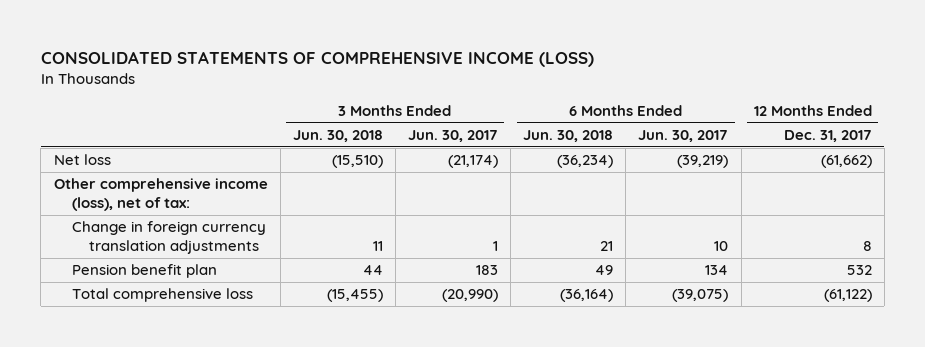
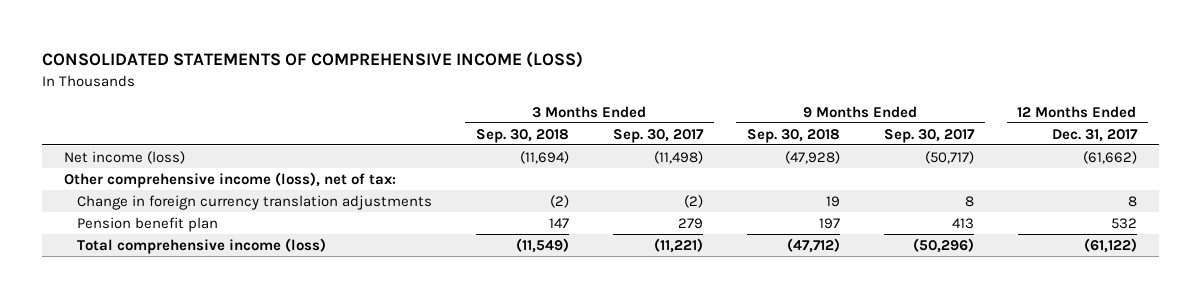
- | 3 Months Ended Jun. 30, 2018 | 3 Months Ended Jun. 30, 2017 | 6 Months Ended Jun. 30, 2018 | 6 Months Ended Jun. 30, 2017 | 12 Months Ended Dec. 31, 2017
+ | 3 Months Ended Sep. 30, 2018 | 3 Months Ended Sep. 30, 2017 | 9 Months Ended Sep. 30, 2018 | 9 Months Ended Sep. 30, 2017 | 12 Months Ended Dec. 31, 2017
- Net loss | (15,510) | (21,174) | (36,234) | (39,219) | (61,662)
+ Net income (loss) | (11,694) | (11,498) | (47,928) | (50,717) | (61,662)
- Total comprehensive loss | (15,455) | (20,990) | (36,164) | (39,075) | (61,122)
+ Total comprehensive income (loss) | (11,549) | (11,221) | (47,712) | (50,296) | (61,122)

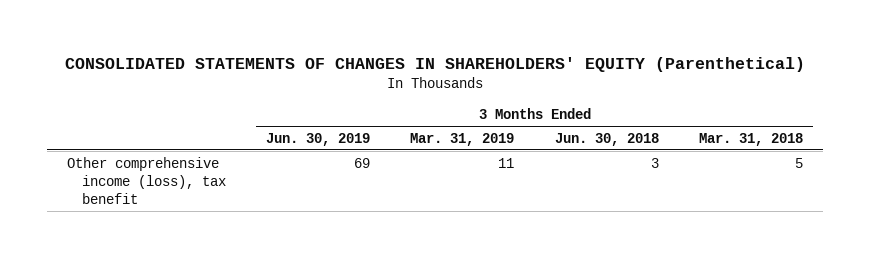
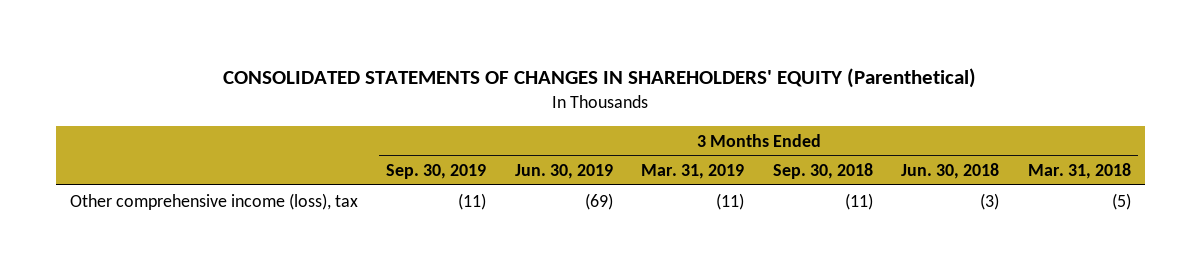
- | 3 Months Ended Jun. 30, 2019 | 3 Months Ended Mar. 31, 2019 | 3 Months Ended Jun. 30, 2018 | 3 Months Ended Mar. 31, 2018
+ | 3 Months Ended Sep. 30, 2019 | 3 Months Ended Jun. 30, 2019 | 3 Months Ended Mar. 31, 2019 | 3 Months Ended Sep. 30, 2018 | 3 Months Ended Jun. 30, 2018 | 3 Months Ended Mar. 31, 2018
- Other comprehensive income (loss), tax benefit | 69 | 11 | 3 | 5
+ Other comprehensive income (loss), tax | (11) | (69) | (11) | (11) | (3) | (5)

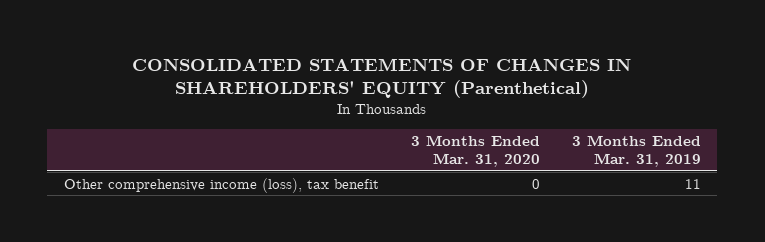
- | 3 Months Ended Sep. 30, 2019 | 3 Months Ended Jun. 30, 2019 | 3 Months Ended Mar. 31, 2019 | 3 Months Ended Sep. 30, 2018 | 3 Months Ended Jun. 30, 2018 | 3 Months Ended Mar. 31, 2018
+ | 3 Months Ended Mar. 31, 2020 | 3 Months Ended Mar. 31, 2019
- Other comprehensive income (loss), tax | (11) | (69) | (11) | (11) | (3) | (5)
+ Other comprehensive income (loss), tax benefit | 0 | 11

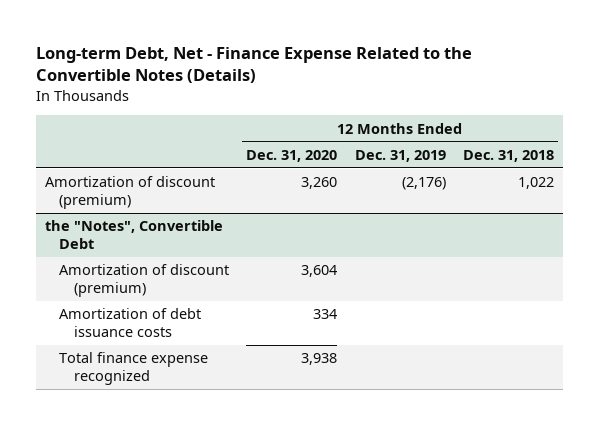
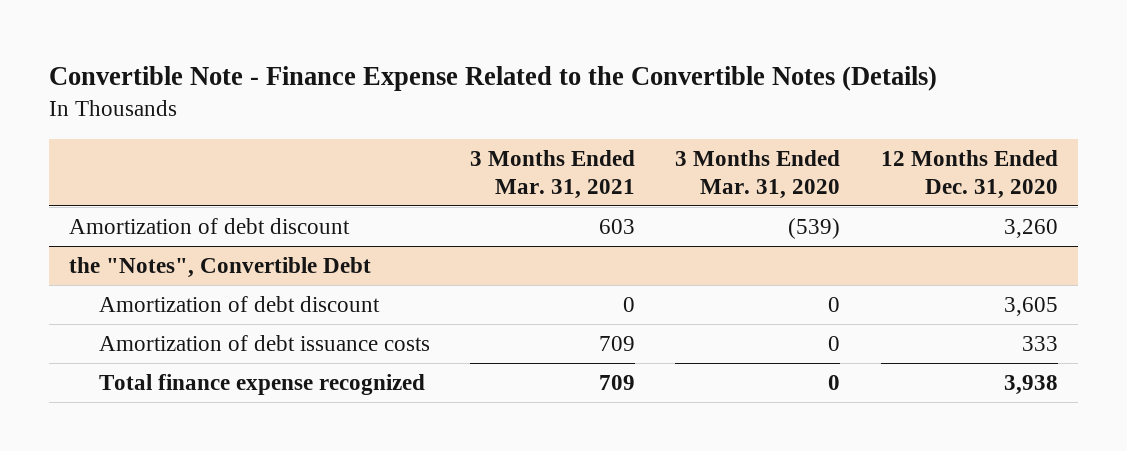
- Long-term Debt, Net - Finance Expense Related to the Convertible Notes (Details)
+ Convertible Note - Finance Expense Related to the Convertible Notes (Details)
- | 12 Months Ended Dec. 31, 2020 | 12 Months Ended Dec. 31, 2019 | 12 Months Ended Dec. 31, 2018
+ | 3 Months Ended Mar. 31, 2021 | 3 Months Ended Mar. 31, 2020 | 12 Months Ended Dec. 31, 2020
- Amortization of discount (premium) | 3,260 | (2,176) | 1,022
+ Amortization of debt discount | 603 | (539) | 3,260
@ the "Notes", Convertible Debt
- Amortization of discount (premium) | 3,604 | |
- Amortization of debt issuance costs | 334 | |
+ Amortization of debt discount | 0 | 0 | 3,605
+ Amortization of debt issuance costs | 709 | 0 | 333

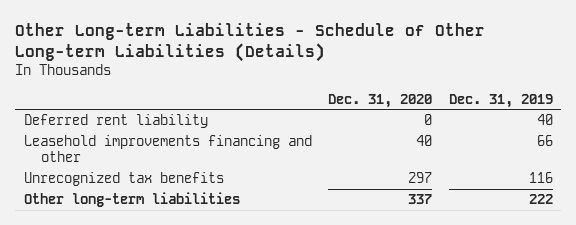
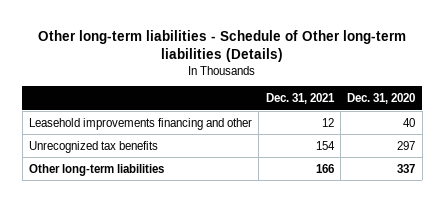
- Other Long-term Liabilities - Schedule of Other Long-term Liabilities (Details)
+ Other long-term liabilities - Schedule of Other long-term liabilities (Details)
- | Dec. 31, 2020 | Dec. 31, 2019
+ | Dec. 31, 2021 | Dec. 31, 2020
- Deferred rent liability | 0 | 40

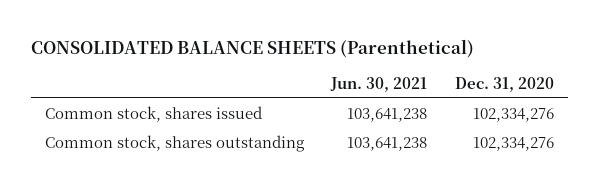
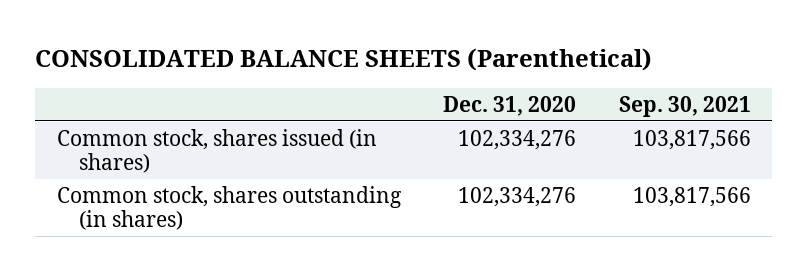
- | Jun. 30, 2021 | Dec. 31, 2020
+ | Dec. 31, 2020 | Sep. 30, 2021
- Common stock, shares issued | 103,641,238 | 102,334,276
- Common stock, shares outstanding | 103,641,238 | 102,334,276
+ Common stock, shares issued (in shares) | 102,334,276 | 103,817,566
+ Common stock, shares outstanding (in shares) | 102,334,276 | 103,817,566

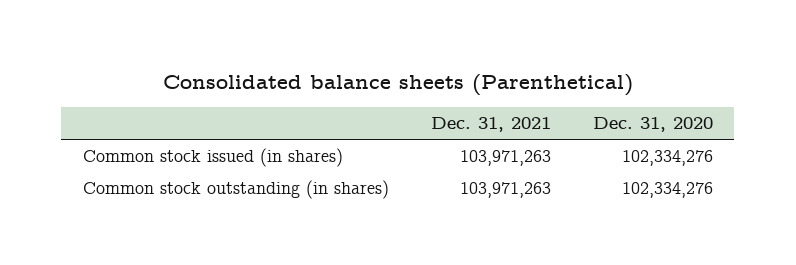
- CONSOLIDATED BALANCE SHEETS (Parenthetical)
+ Consolidated balance sheets (Parenthetical)
- | Dec. 31, 2020 | Sep. 30, 2021
+ | Dec. 31, 2021 | Dec. 31, 2020
- Common stock, shares issued (in shares) | 102,334,276 | 103,817,566
- Common stock, shares outstanding (in shares) | 102,334,276 | 103,817,566
+ Common stock issued (in shares) | 103,971,263 | 102,334,276
+ Common stock outstanding (in shares) | 103,971,263 | 102,334,276

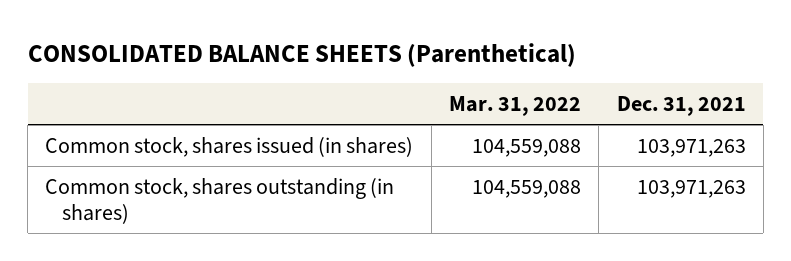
- Consolidated balance sheets (Parenthetical)
+ CONSOLIDATED BALANCE SHEETS (Parenthetical)
- | Dec. 31, 2021 | Dec. 31, 2020
+ | Mar. 31, 2022 | Dec. 31, 2021
- Common stock issued (in shares) | 103,971,263 | 102,334,276
- Common stock outstanding (in shares) | 103,971,263 | 102,334,276
+ Common stock, shares issued (in shares) | 104,559,088 | 103,971,263
+ Common stock, shares outstanding (in shares) | 104,559,088 | 103,971,263

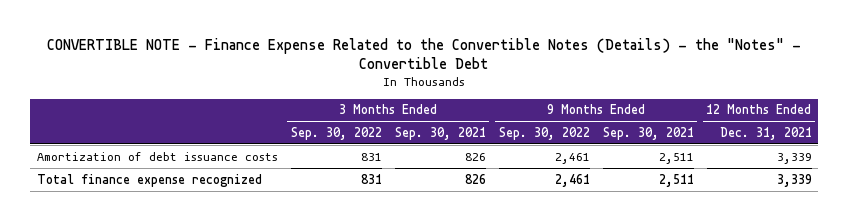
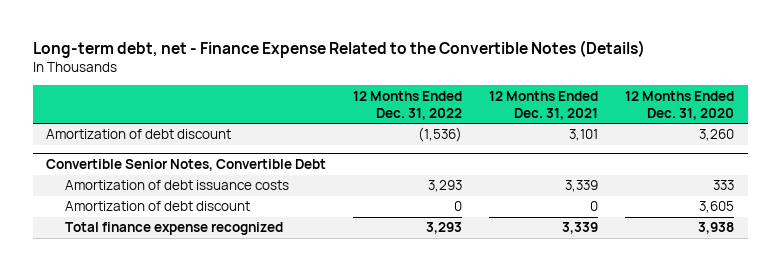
- CONVERTIBLE NOTE - Finance Expense Related to the Convertible Notes (Details) - the "Notes" - Convertible Debt
+ Long-term debt, net - Finance Expense Related to the Convertible Notes (Details)
- | 3 Months Ended Sep. 30, 2022 | 3 Months Ended Sep. 30, 2021 | 9 Months Ended Sep. 30, 2022 | 9 Months Ended Sep. 30, 2021 | 12 Months Ended Dec. 31, 2021
+ | 12 Months Ended Dec. 31, 2022 | 12 Months Ended Dec. 31, 2021 | 12 Months Ended Dec. 31, 2020
+ Amortization of debt discount | (1,536) | 3,101 | 3,260
+ Convertible Senior Notes, Convertible Debt
+ Amortization of debt discount | 0 | 0 | 3,605

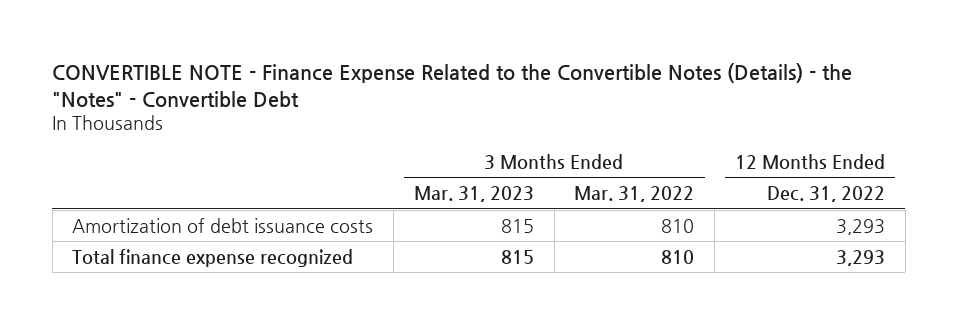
- Long-term debt, net - Finance Expense Related to the Convertible Notes (Details)
+ CONVERTIBLE NOTE - Finance Expense Related to the Convertible Notes (Details) - the "Notes" - Convertible Debt
- | 12 Months Ended Dec. 31, 2022 | 12 Months Ended Dec. 31, 2021 | 12 Months Ended Dec. 31, 2020
+ | 3 Months Ended Mar. 31, 2023 | 3 Months Ended Mar. 31, 2022 | 12 Months Ended Dec. 31, 2022
- Amortization of debt discount | (1,536) | 3,101 | 3,260
- Convertible Senior Notes, Convertible Debt
- Amortization of debt discount | 0 | 0 | 3,605

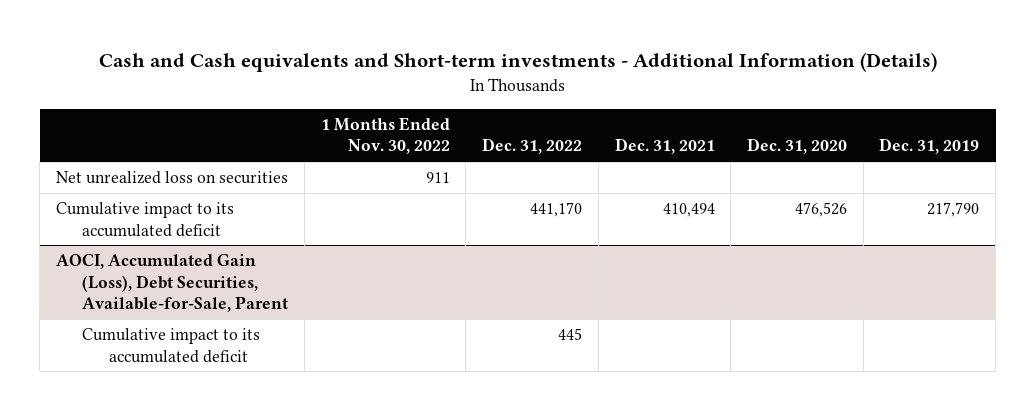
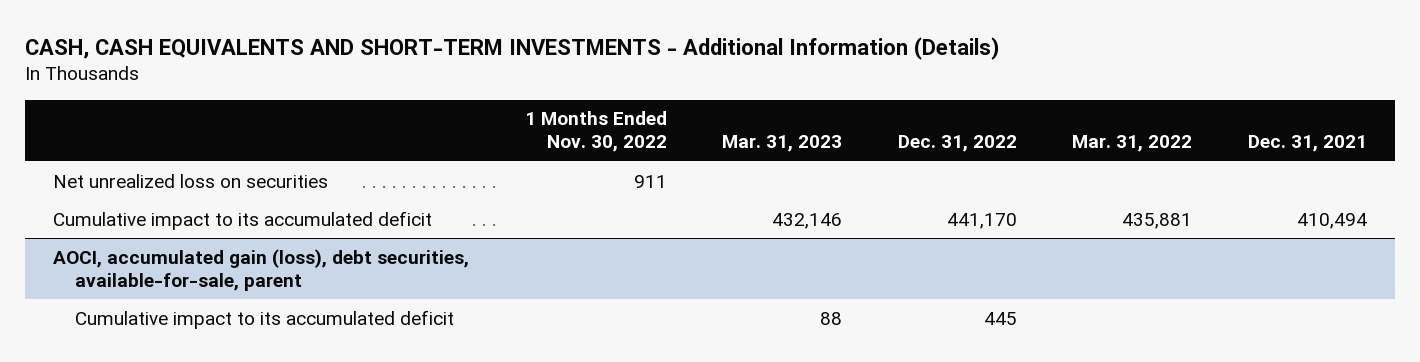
- Cash and Cash equivalents and Short-term investments - Additional Information (Details)
+ CASH, CASH EQUIVALENTS AND SHORT-TERM INVESTMENTS - Additional Information (Details)
- | 1 Months Ended Nov. 30, 2022 | Dec. 31, 2022 | Dec. 31, 2021 | Dec. 31, 2020 | Dec. 31, 2019
+ | 1 Months Ended Nov. 30, 2022 | Mar. 31, 2023 | Dec. 31, 2022 | Mar. 31, 2022 | Dec. 31, 2021
- AOCI, Accumulated Gain (Loss), Debt Securities, Available-for-Sale, Parent
+ AOCI, accumulated gain (loss), debt securities, available-for-sale, parent

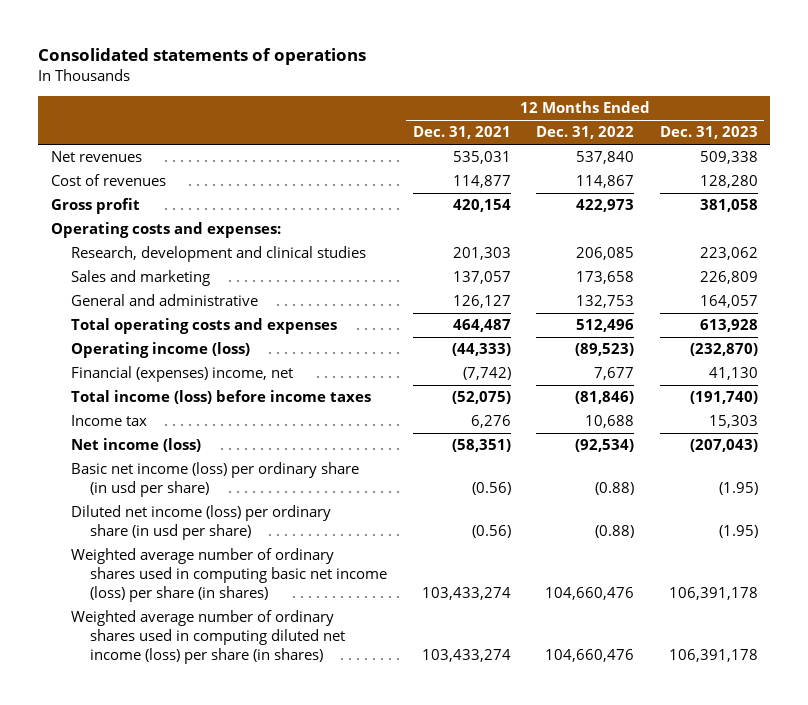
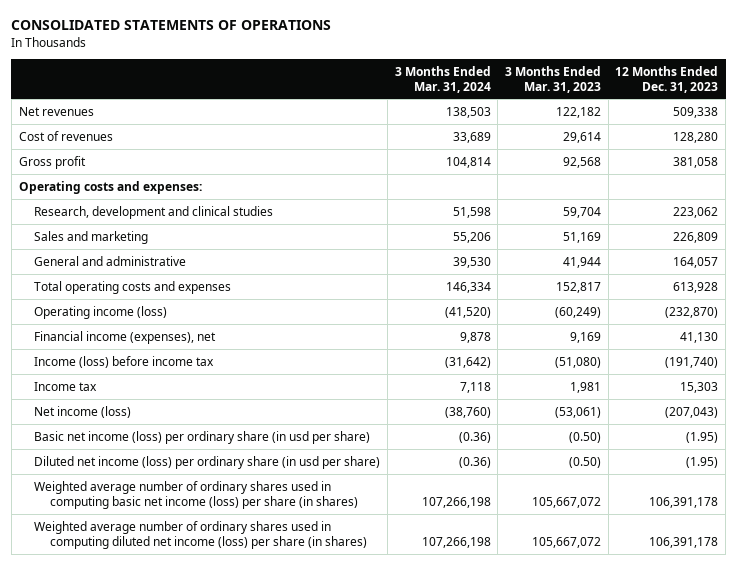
- Consolidated statements of operations
+ CONSOLIDATED STATEMENTS OF OPERATIONS
- | 12 Months Ended Dec. 31, 2021 | 12 Months Ended Dec. 31, 2022 | 12 Months Ended Dec. 31, 2023
+ | 3 Months Ended Mar. 31, 2024 | 3 Months Ended Mar. 31, 2023 | 12 Months Ended Dec. 31, 2023
- Financial (expenses) income, net | (7,742) | 7,677 | 41,130
- Total income (loss) before income taxes | (52,075) | (81,846) | (191,740)
+ Financial income (expenses), net | 9,878 | 9,169 | 41,130
+ Income (loss) before income tax | (31,642) | (51,080) | (191,740)

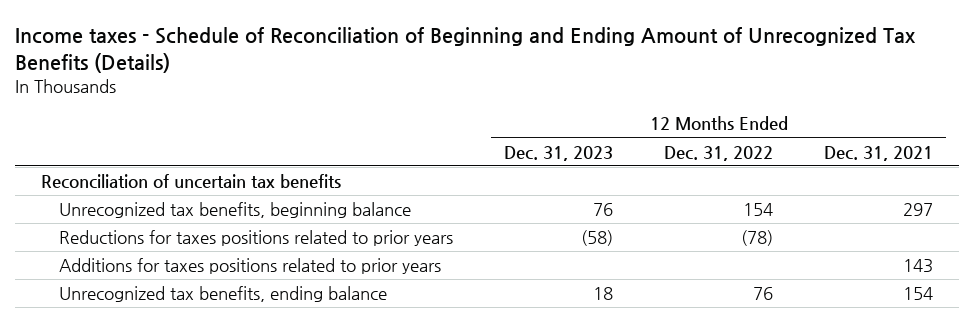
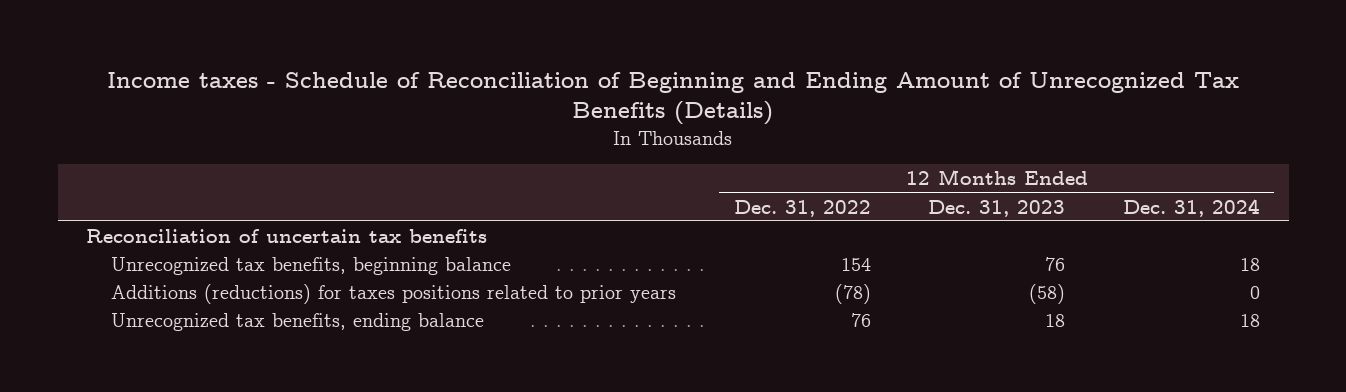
- | 12 Months Ended Dec. 31, 2023 | 12 Months Ended Dec. 31, 2022 | 12 Months Ended Dec. 31, 2021
+ | 12 Months Ended Dec. 31, 2022 | 12 Months Ended Dec. 31, 2023 | 12 Months Ended Dec. 31, 2024
- Reductions for taxes positions related to prior years | (58) | (78) |
- Additions for taxes positions related to prior years | | | 143
+ Additions (reductions) for taxes positions related to prior years | (78) | (58) | 0

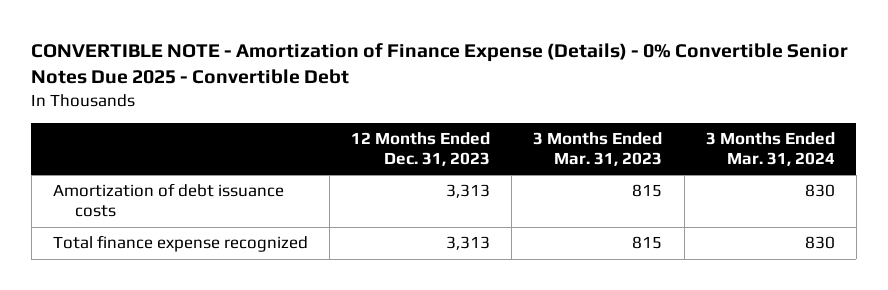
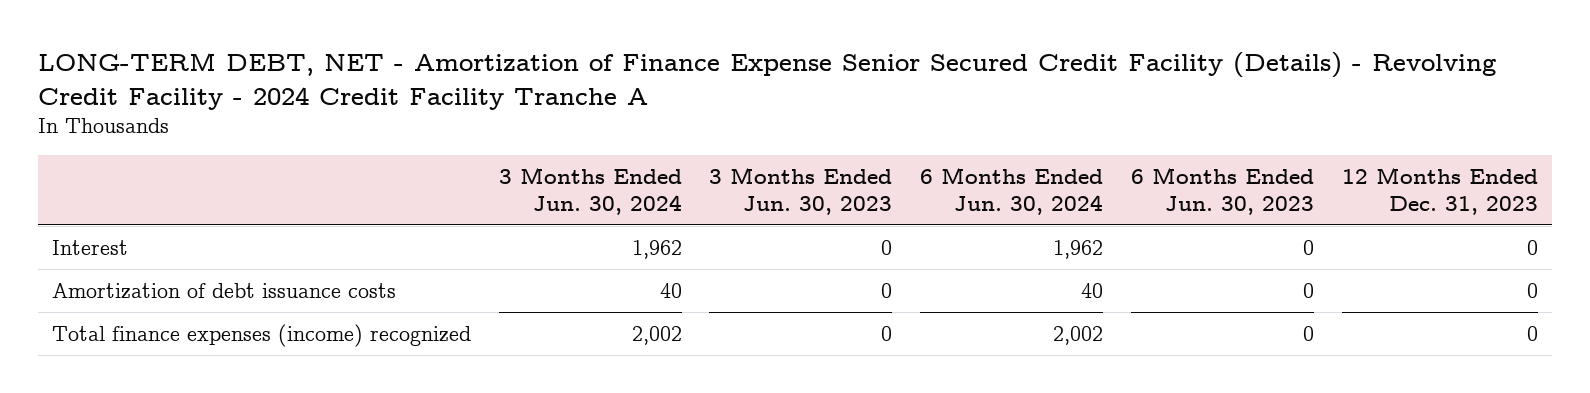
- CONVERTIBLE NOTE - Amortization of Finance Expense (Details) - 0% Convertible Senior Notes Due 2025 - Convertible Debt
+ LONG-TERM DEBT, NET - Amortization of Finance Expense Senior Secured Credit Facility (Details) - Revolving Credit Facility - 2024 Credit Facility Tranche A
- | 12 Months Ended Dec. 31, 2023 | 3 Months Ended Mar. 31, 2023 | 3 Months Ended Mar. 31, 2024
+ | 3 Months Ended Jun. 30, 2024 | 3 Months Ended Jun. 30, 2023 | 6 Months Ended Jun. 30, 2024 | 6 Months Ended Jun. 30, 2023 | 12 Months Ended Dec. 31, 2023
- Amortization of debt issuance costs | 3,313 | 815 | 830
- Total finance expense recognized | 3,313 | 815 | 830
+ Interest | 1,962 | 0 | 1,962 | 0 | 0
+ Amortization of debt issuance costs | 40 | 0 | 40 | 0 | 0
+ Total finance expenses (income) recognized | 2,002 | 0 | 2,002 | 0 | 0

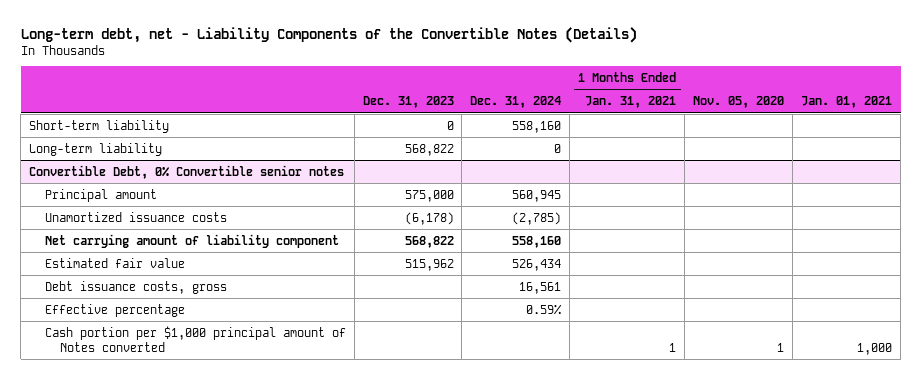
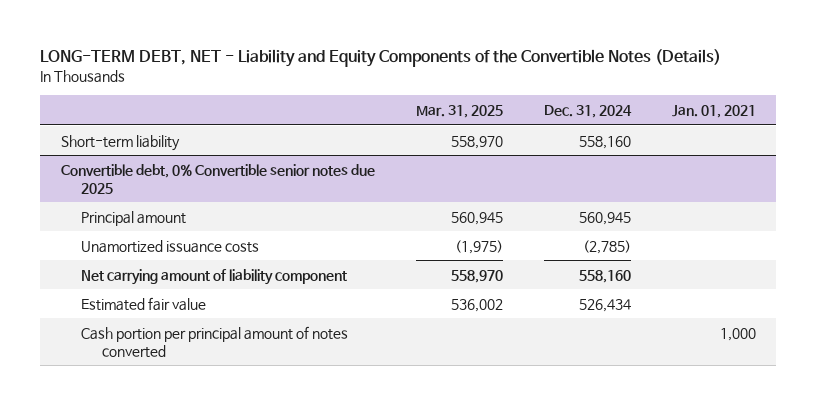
- Long-term debt, net - Liability Components of the Convertible Notes (Details)
+ LONG-TERM DEBT, NET - Liability and Equity Components of the Convertible Notes (Details)
- | Dec. 31, 2023 | Dec. 31, 2024 | 1 Months Ended Jan. 31, 2021 | Nov. 05, 2020 | Jan. 01, 2021
+ | Mar. 31, 2025 | Dec. 31, 2024 | Jan. 01, 2021
- Long-term liability | 568,822 | 0 | | |
- Convertible Debt, 0% Convertible senior notes
+ Convertible debt, 0% Convertible senior notes due 2025
- Debt issuance costs, gross | | 16,561 | | |
- Effective percentage | | 0.59% | | |
- Cash portion per $1,000 principal amount of Notes converted | | | 1 | 1 | 1,000
+ Cash portion per principal amount of notes converted | | | 1,000

